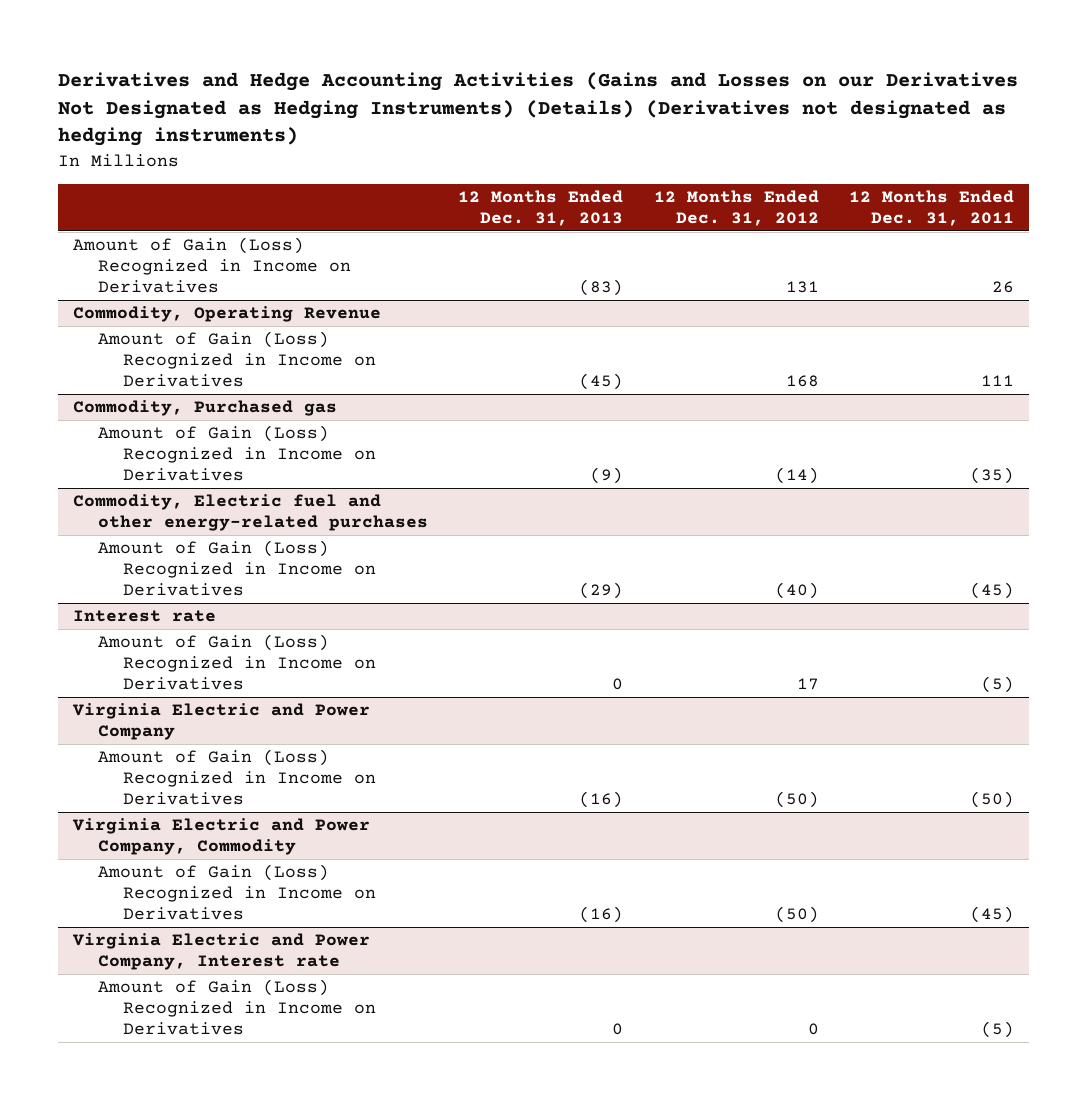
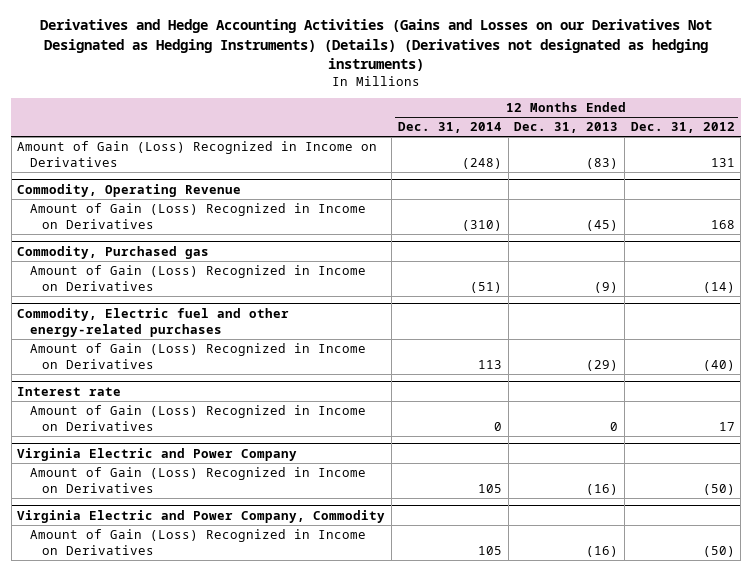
- | 12 Months Ended Dec. 31, 2013 | 12 Months Ended Dec. 31, 2012 | 12 Months Ended Dec. 31, 2011
+ | 12 Months Ended Dec. 31, 2014 | 12 Months Ended Dec. 31, 2013 | 12 Months Ended Dec. 31, 2012
- Virginia Electric and Power Company, Interest rate
- Amount of Gain (Loss) Recognized in Income on Derivatives | 0 | 0 | (5)

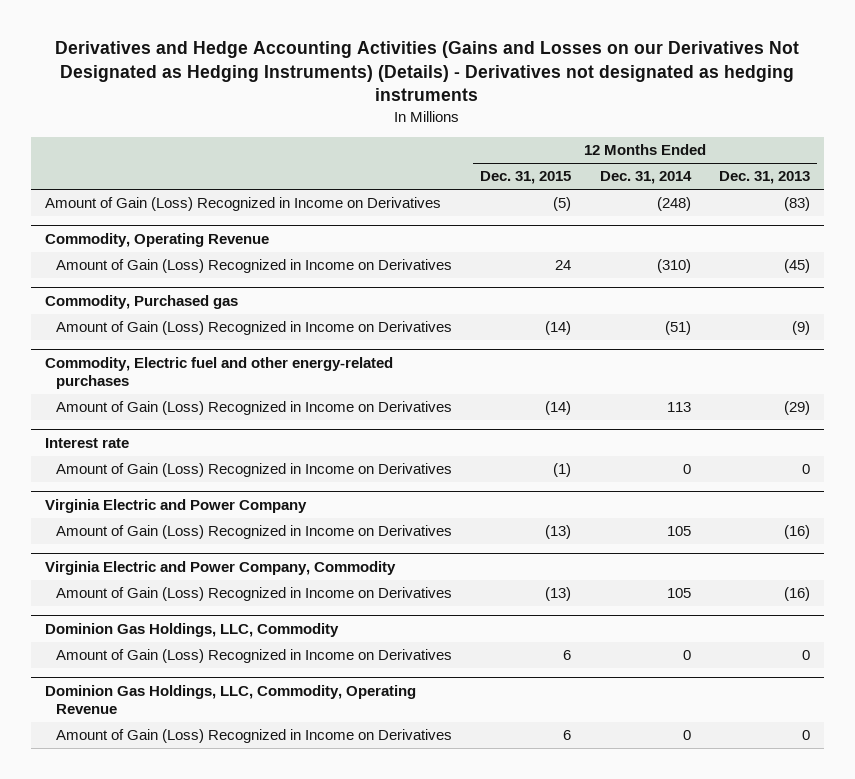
- Derivatives and Hedge Accounting Activities (Gains and Losses on our Derivatives Not Designated as Hedging Instruments) (Details) (Derivatives not designated as hedging instruments)
+ Derivatives and Hedge Accounting Activities (Gains and Losses on our Derivatives Not Designated as Hedging Instruments) (Details) - Derivatives not designated as hedging instruments
- | 12 Months Ended Dec. 31, 2014 | 12 Months Ended Dec. 31, 2013 | 12 Months Ended Dec. 31, 2012
+ | 12 Months Ended Dec. 31, 2015 | 12 Months Ended Dec. 31, 2014 | 12 Months Ended Dec. 31, 2013
+ Dominion Gas Holdings, LLC, Commodity
+ Amount of Gain (Loss) Recognized in Income on Derivatives | 6 | 0 | 0
+ Dominion Gas Holdings, LLC, Commodity, Operating Revenue
+ Amount of Gain (Loss) Recognized in Income on Derivatives | 6 | 0 | 0

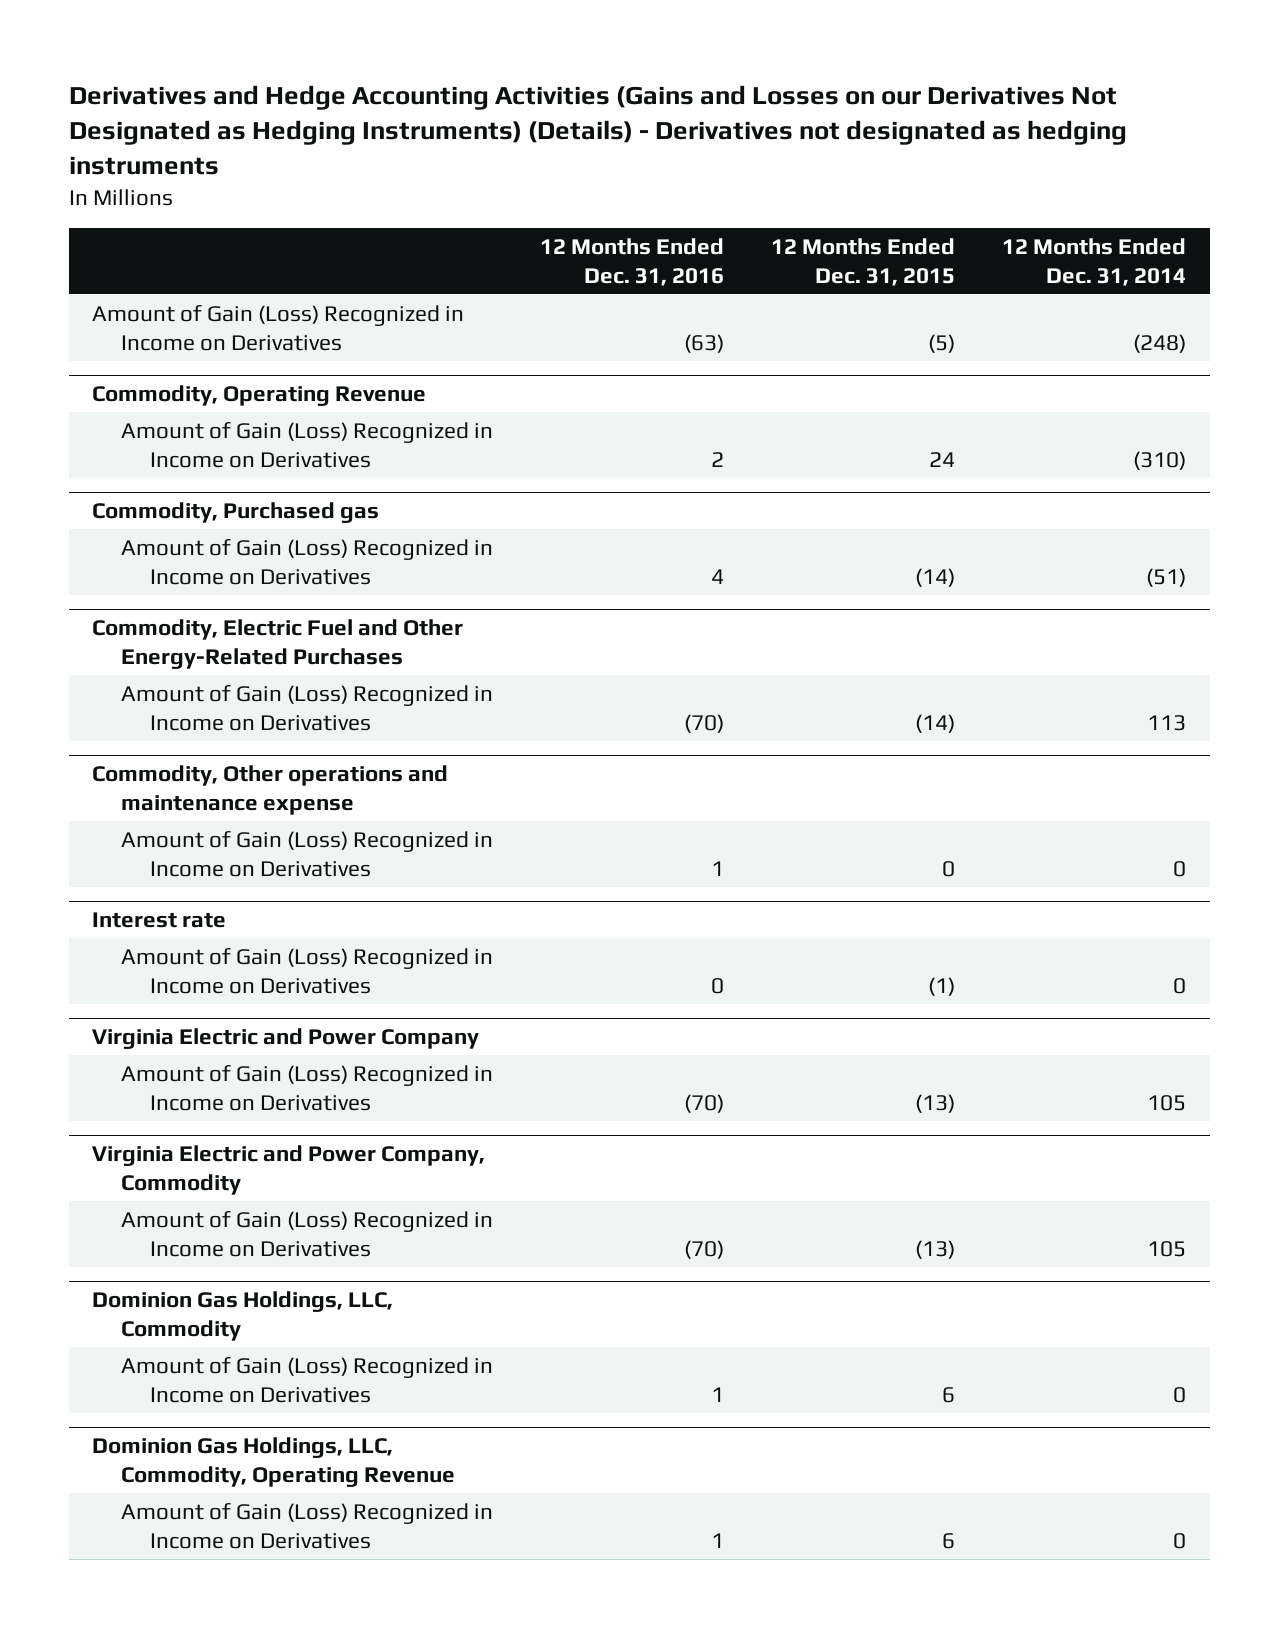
- | 12 Months Ended Dec. 31, 2015 | 12 Months Ended Dec. 31, 2014 | 12 Months Ended Dec. 31, 2013
+ | 12 Months Ended Dec. 31, 2016 | 12 Months Ended Dec. 31, 2015 | 12 Months Ended Dec. 31, 2014
- Commodity, Electric fuel and other energy-related purchases
+ Commodity, Electric Fuel and Other Energy-Related Purchases
+ Commodity, Other operations and maintenance expense
+ Amount of Gain (Loss) Recognized in Income on Derivatives | 1 | 0 | 0

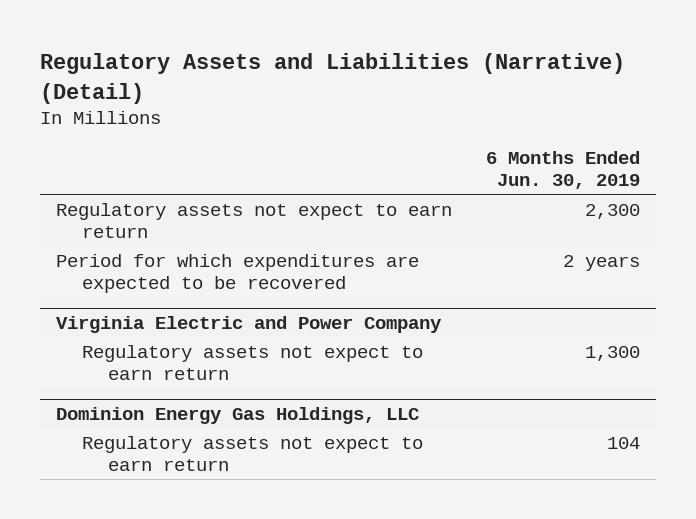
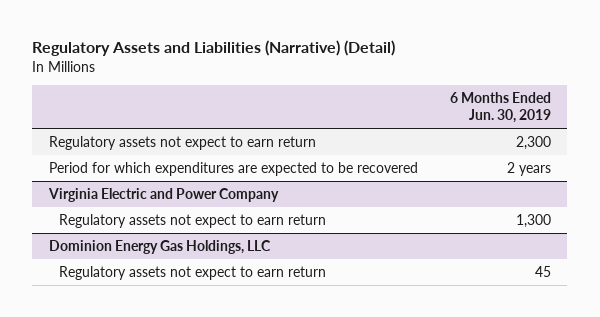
@ Dominion Energy Gas Holdings, LLC
- Regulatory assets not expect to earn return | 104
+ Regulatory assets not expect to earn return | 45

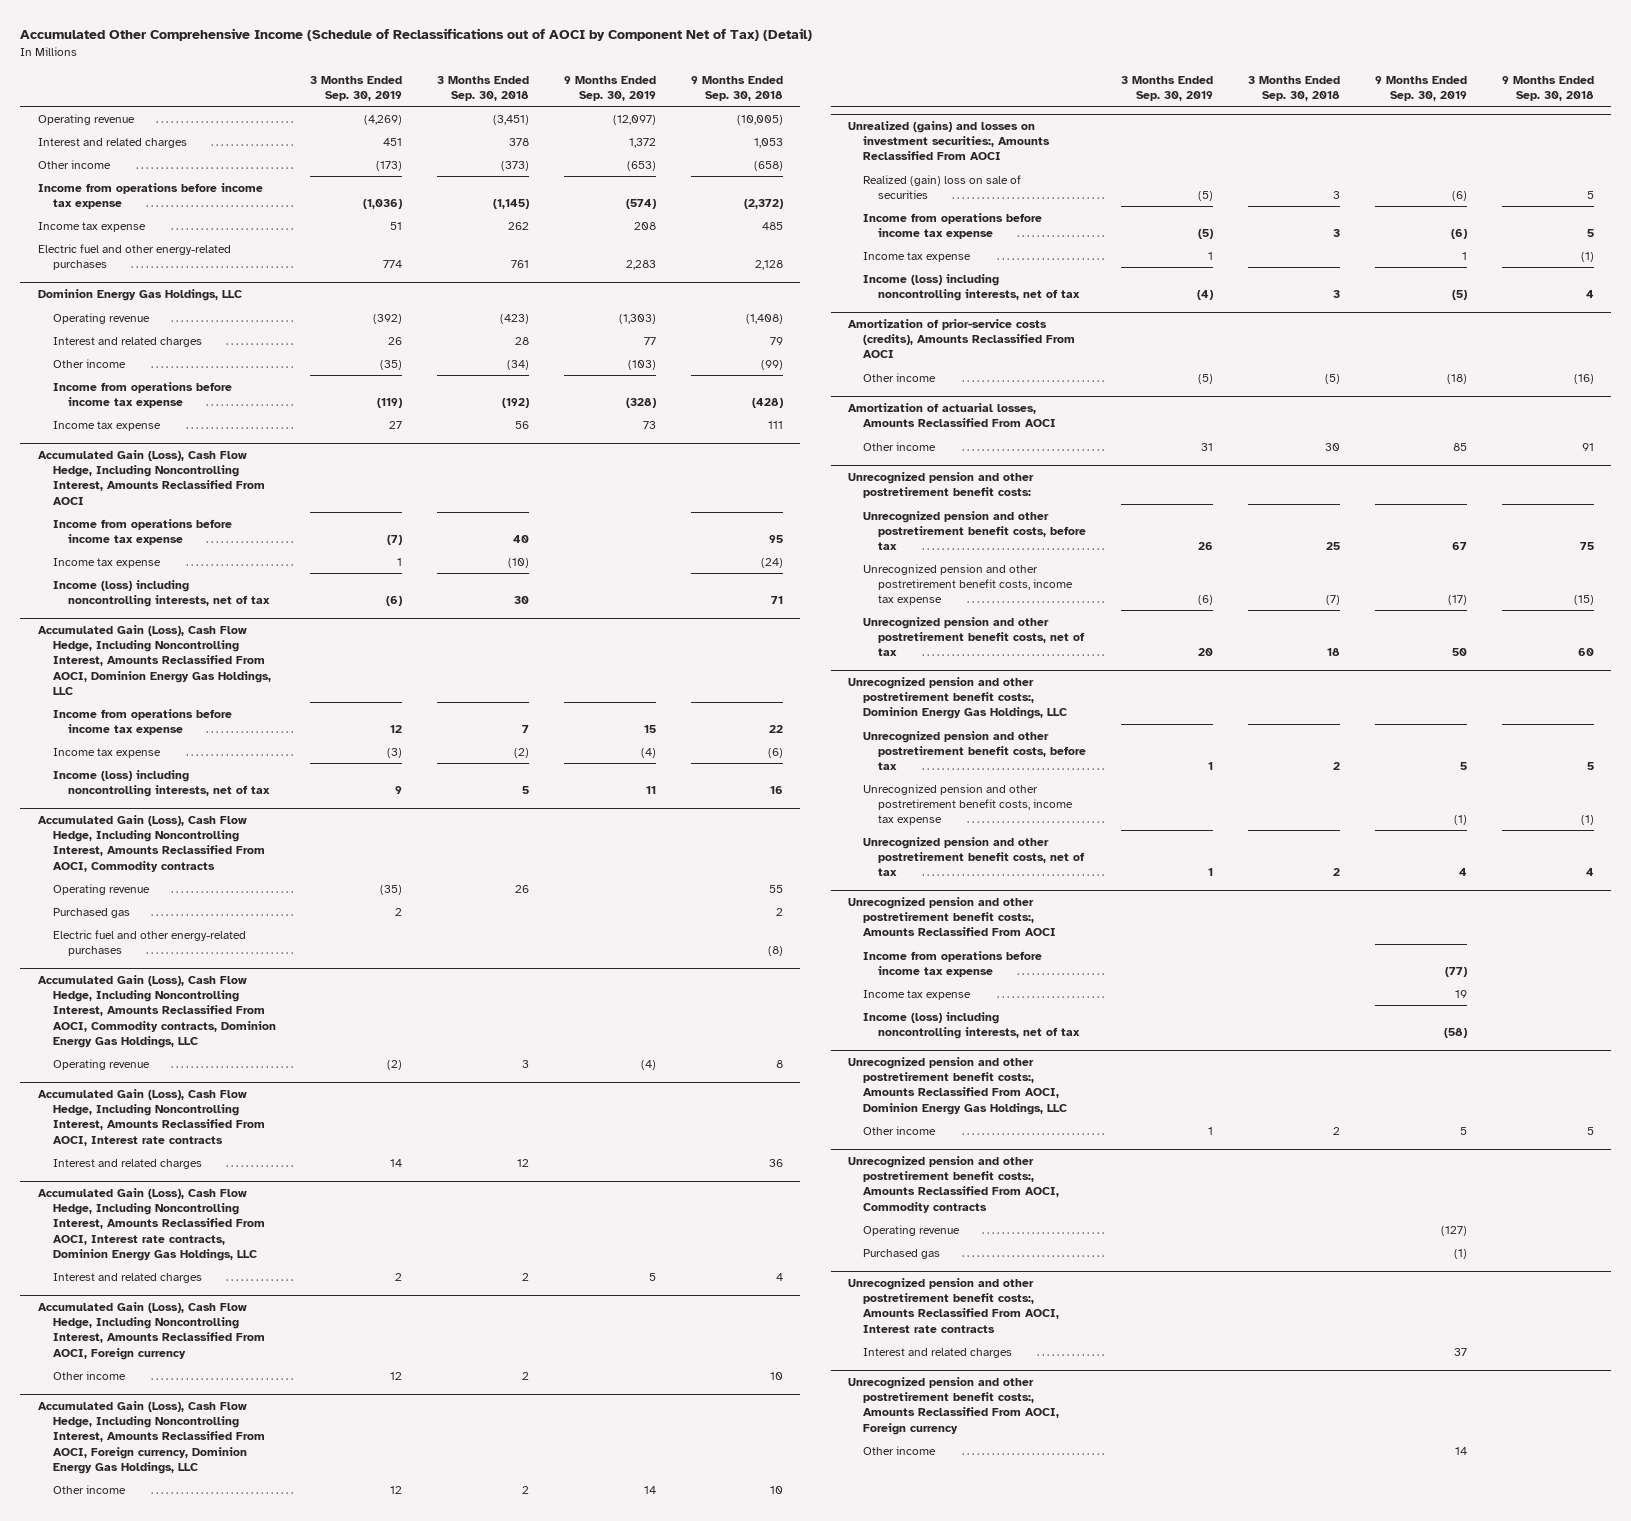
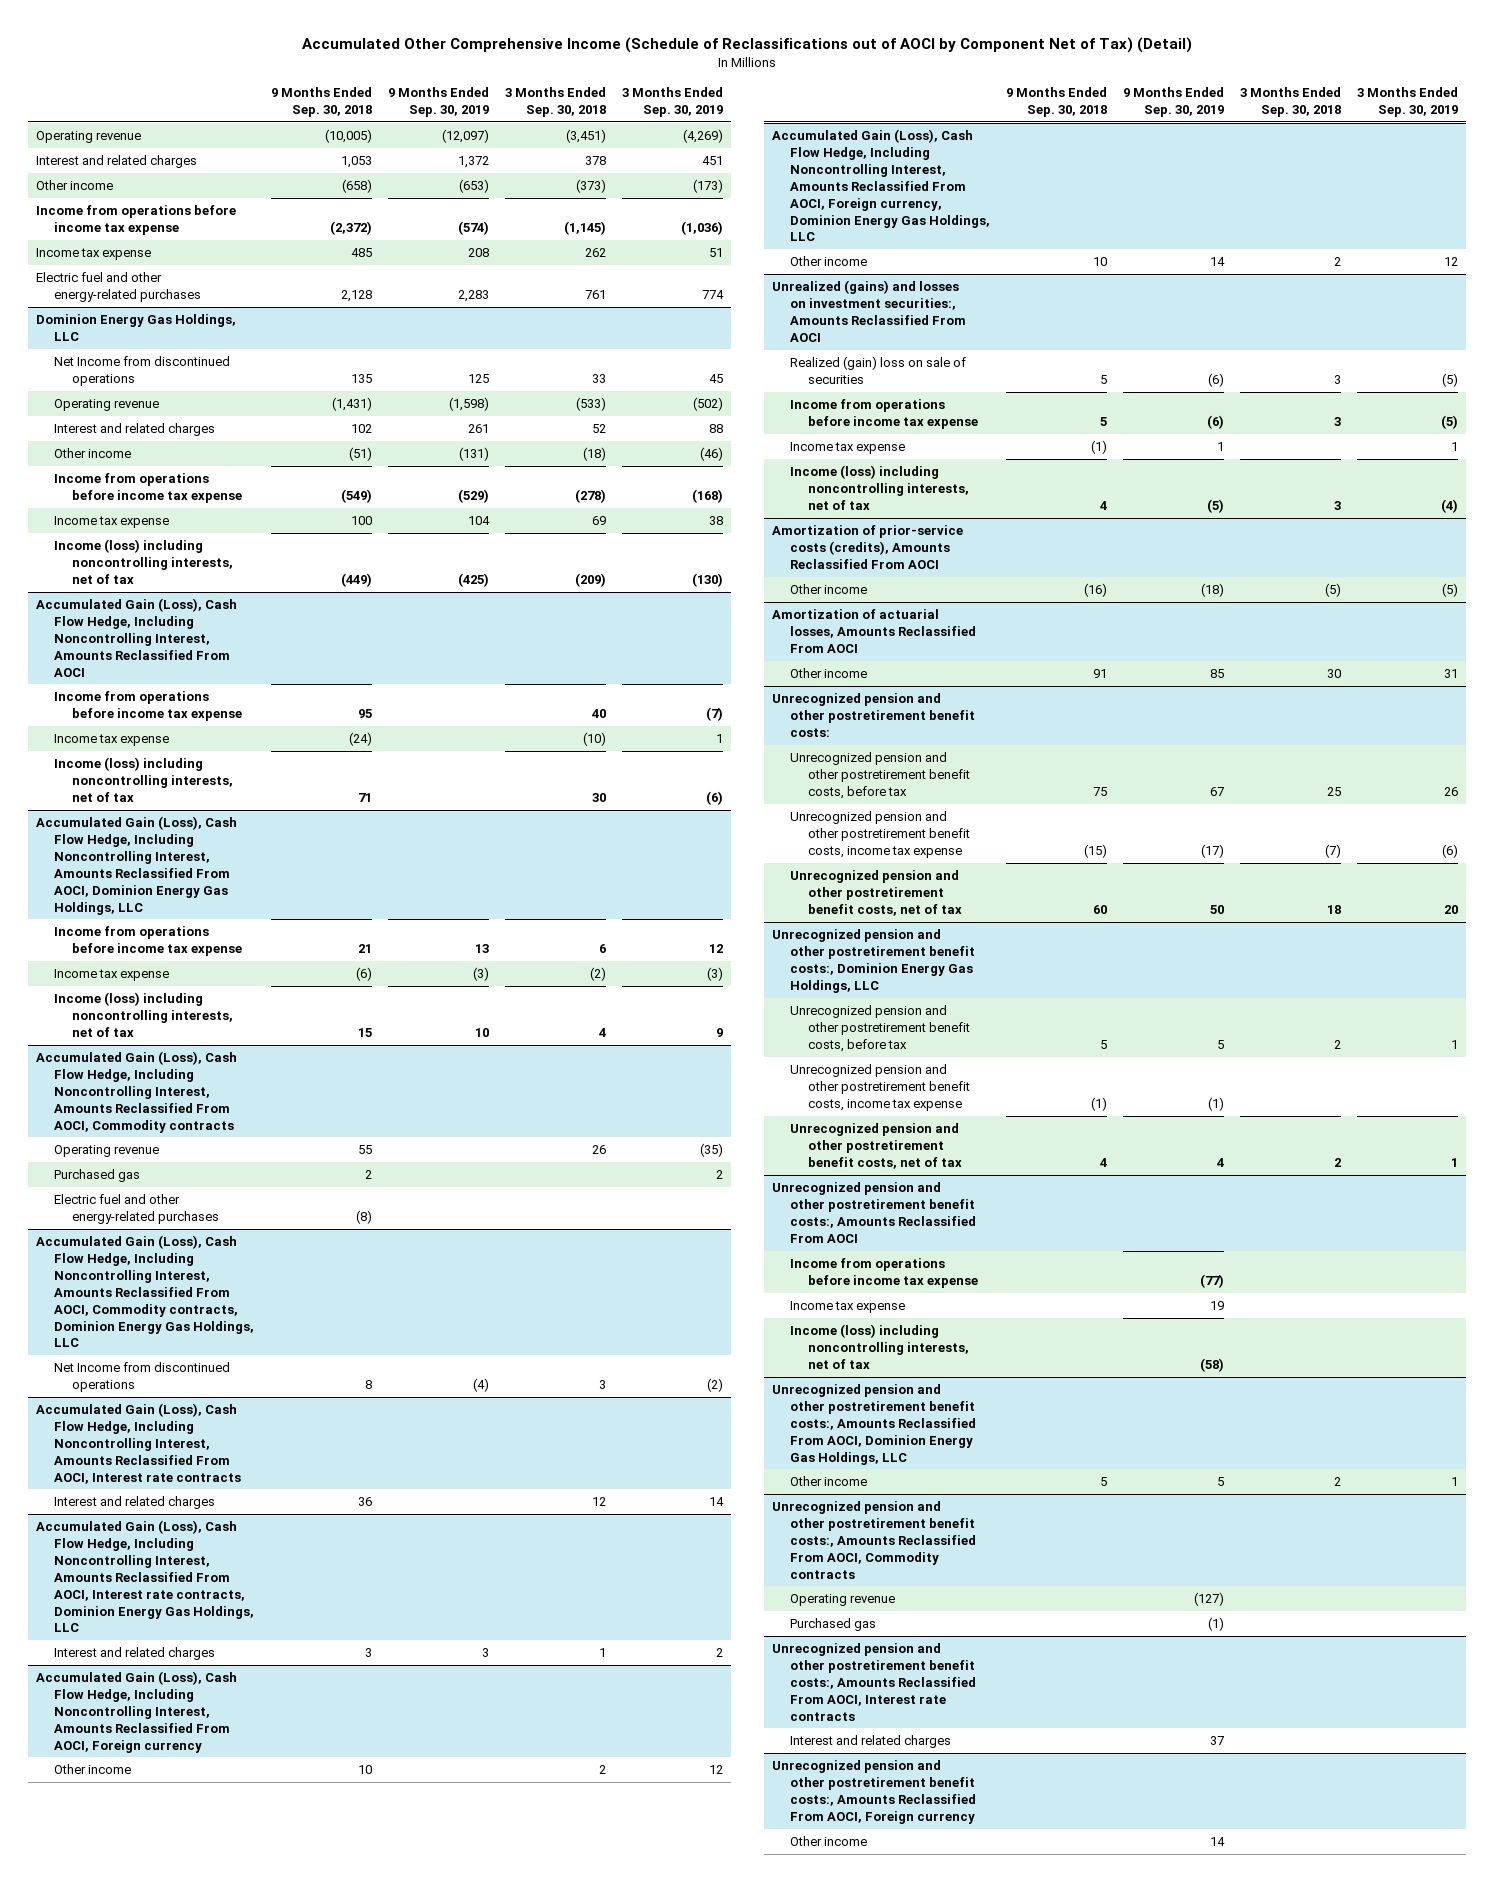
- | 3 Months Ended Sep. 30, 2019 | 3 Months Ended Sep. 30, 2018 | 9 Months Ended Sep. 30, 2019 | 9 Months Ended Sep. 30, 2018
+ | 9 Months Ended Sep. 30, 2018 | 9 Months Ended Sep. 30, 2019 | 3 Months Ended Sep. 30, 2018 | 3 Months Ended Sep. 30, 2019
@ Dominion Energy Gas Holdings, LLC
- Operating revenue | (392) | (423) | (1,303) | (1,408)
- Interest and related charges | 26 | 28 | 77 | 79
- Other income | (35) | (34) | (103) | (99)
- Income from operations before income tax expense | (119) | (192) | (328) | (428)
- Income tax expense | 27 | 56 | 73 | 111
+ Net Income from discontinued operations | 135 | 125 | 33 | 45
+ Operating revenue | (1,431) | (1,598) | (533) | (502)
+ Interest and related charges | 102 | 261 | 52 | 88
+ Other income | (51) | (131) | (18) | (46)
+ Income from operations before income tax expense | (549) | (529) | (278) | (168)
+ Income tax expense | 100 | 104 | 69 | 38
+ Income (loss) including noncontrolling interests, net of tax | (449) | (425) | (209) | (130)
@ Accumulated Gain (Loss), Cash Flow Hedge, Including Noncontrolling Interest, Amounts Reclassified From AOCI, Dominion Energy Gas Holdings, LLC
- Income from operations before income tax expense | 12 | 7 | 15 | 22
- Income tax expense | (3) | (2) | (4) | (6)
- Income (loss) including noncontrolling interests, net of tax | 9 | 5 | 11 | 16
+ Income from operations before income tax expense | 21 | 13 | 6 | 12
+ Income tax expense | (6) | (3) | (2) | (3)
+ Income (loss) including noncontrolling interests, net of tax | 15 | 10 | 4 | 9
@ Accumulated Gain (Loss), Cash Flow Hedge, Including Noncontrolling Interest, Amounts Reclassified From AOCI, Commodity contracts, Dominion Energy Gas Holdings, LLC
- Operating revenue | (2) | 3 | (4) | 8
+ Net Income from discontinued operations | 8 | (4) | 3 | (2)
@ Accumulated Gain (Loss), Cash Flow Hedge, Including Noncontrolling Interest, Amounts Reclassified From AOCI, Interest rate contracts, Dominion Energy Gas Holdings, LLC
- Interest and related charges | 2 | 2 | 5 | 4
+ Interest and related charges | 3 | 3 | 1 | 2

